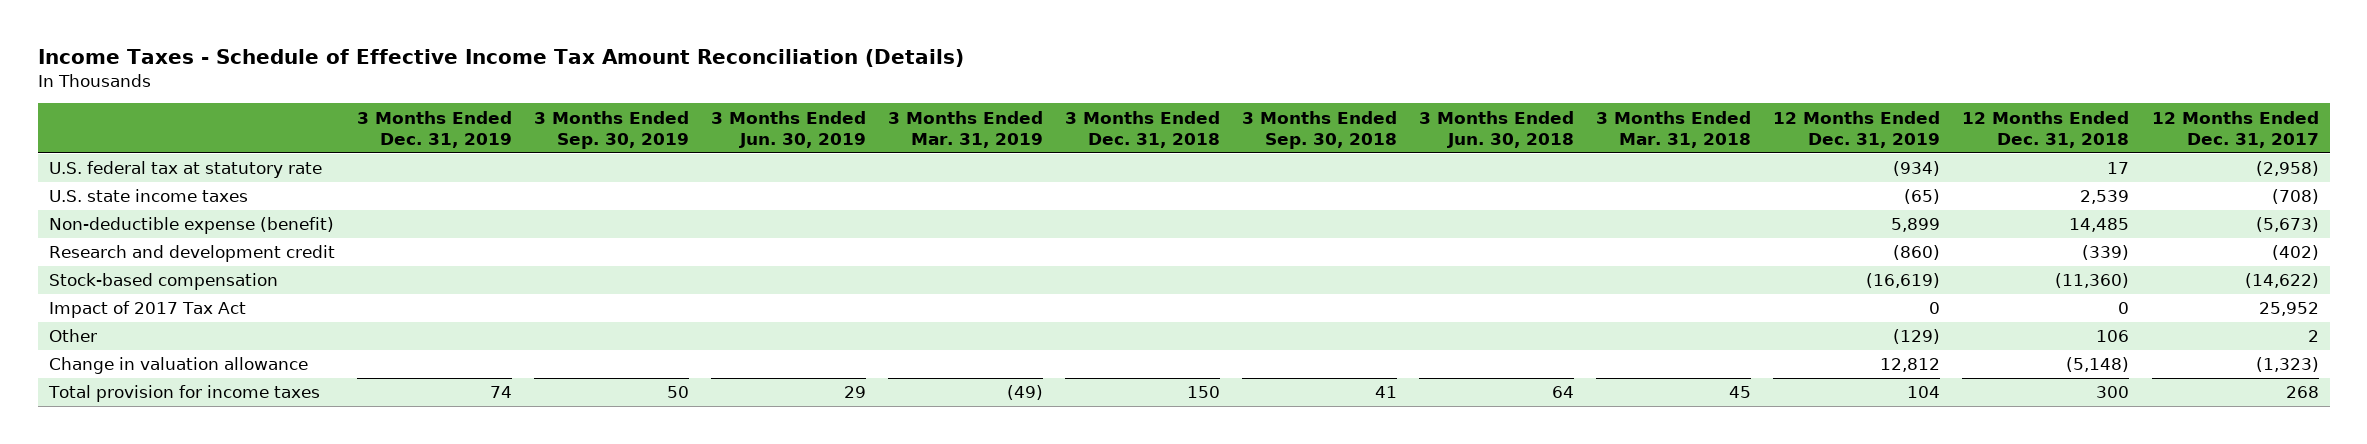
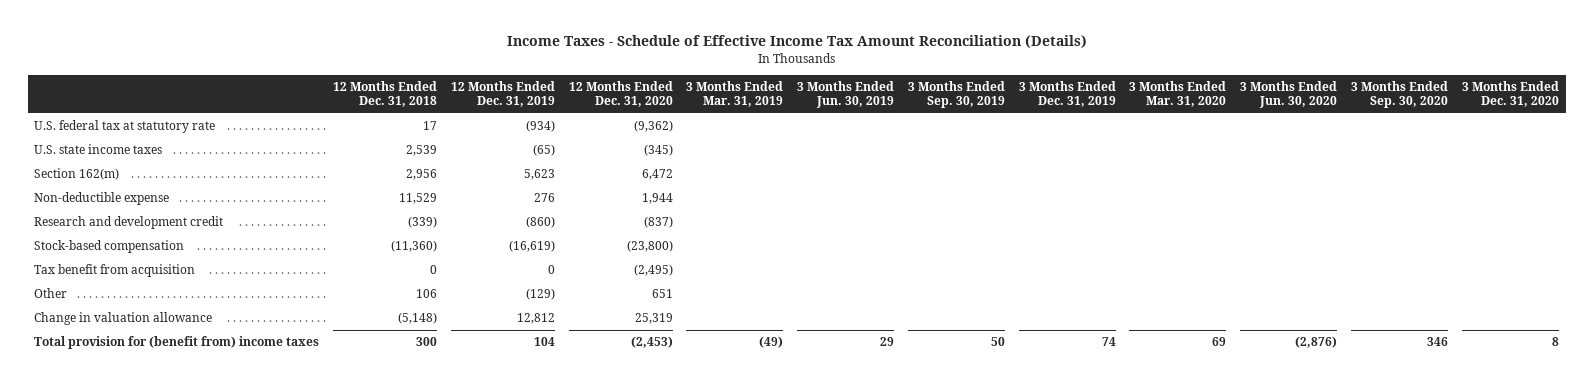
- | 3 Months Ended Dec. 31, 2019 | 3 Months Ended Sep. 30, 2019 | 3 Months Ended Jun. 30, 2019 | 3 Months Ended Mar. 31, 2019 | 3 Months Ended Dec. 31, 2018 | 3 Months Ended Sep. 30, 2018 | 3 Months Ended Jun. 30, 2018 | 3 Months Ended Mar. 31, 2018 | 12 Months Ended Dec. 31, 2019 | 12 Months Ended Dec. 31, 2018 | 12 Months Ended Dec. 31, 2017
+ | 12 Months Ended Dec. 31, 2018 | 12 Months Ended Dec. 31, 2019 | 12 Months Ended Dec. 31, 2020 | 3 Months Ended Mar. 31, 2019 | 3 Months Ended Jun. 30, 2019 | 3 Months Ended Sep. 30, 2019 | 3 Months Ended Dec. 31, 2019 | 3 Months Ended Mar. 31, 2020 | 3 Months Ended Jun. 30, 2020 | 3 Months Ended Sep. 30, 2020 | 3 Months Ended Dec. 31, 2020
- Non-deductible expense (benefit) | | | | | | | | | 5,899 | 14,485 | (5,673)
+ Section 162(m) | 2,956 | 5,623 | 6,472 | | | | | | | |
+ Non-deductible expense | 11,529 | 276 | 1,944 | | | | | | | |
- Impact of 2017 Tax Act | | | | | | | | | 0 | 0 | 25,952
+ Tax benefit from acquisition | 0 | 0 | (2,495) | | | | | | | |
- Total provision for income taxes | 74 | 50 | 29 | (49) | 150 | 41 | 64 | 45 | 104 | 300 | 268
+ Total provision for (benefit from) income taxes | 300 | 104 | (2,453) | (49) | 29 | 50 | 74 | 69 | (2,876) | 346 | 8

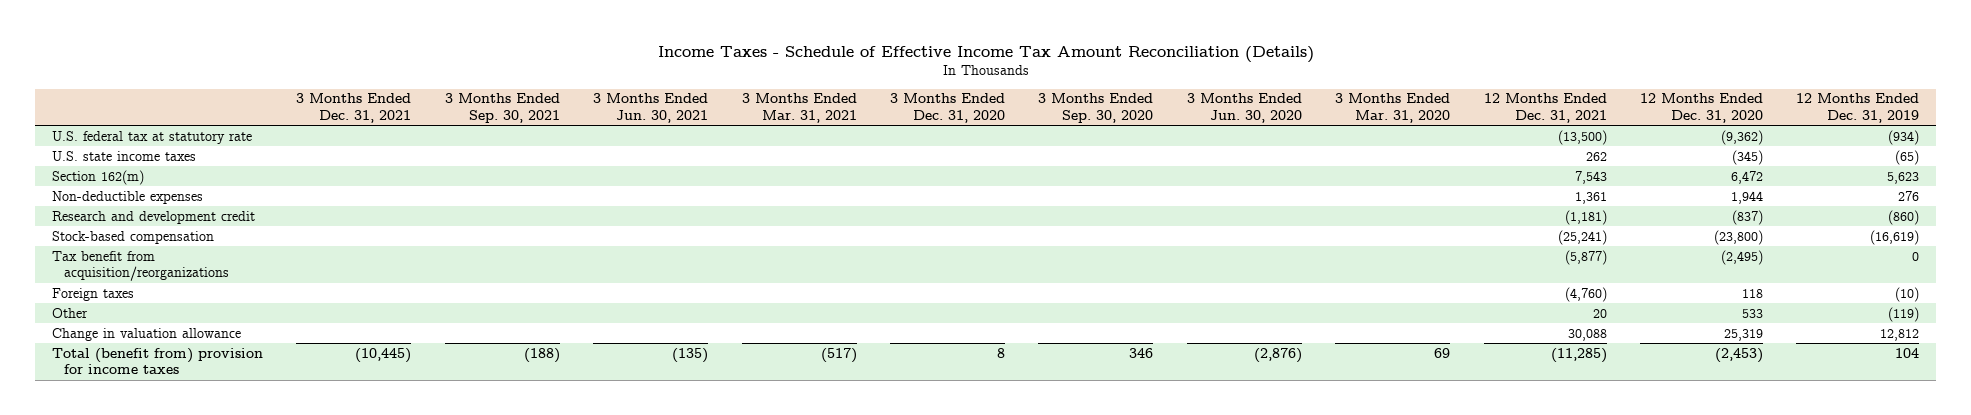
- | 12 Months Ended Dec. 31, 2018 | 12 Months Ended Dec. 31, 2019 | 12 Months Ended Dec. 31, 2020 | 3 Months Ended Mar. 31, 2019 | 3 Months Ended Jun. 30, 2019 | 3 Months Ended Sep. 30, 2019 | 3 Months Ended Dec. 31, 2019 | 3 Months Ended Mar. 31, 2020 | 3 Months Ended Jun. 30, 2020 | 3 Months Ended Sep. 30, 2020 | 3 Months Ended Dec. 31, 2020
+ | 3 Months Ended Dec. 31, 2021 | 3 Months Ended Sep. 30, 2021 | 3 Months Ended Jun. 30, 2021 | 3 Months Ended Mar. 31, 2021 | 3 Months Ended Dec. 31, 2020 | 3 Months Ended Sep. 30, 2020 | 3 Months Ended Jun. 30, 2020 | 3 Months Ended Mar. 31, 2020 | 12 Months Ended Dec. 31, 2021 | 12 Months Ended Dec. 31, 2020 | 12 Months Ended Dec. 31, 2019
- Non-deductible expense | 11,529 | 276 | 1,944 | | | | | | | |
+ Non-deductible expenses | | | | | | | | | 1,361 | 1,944 | 276
- Tax benefit from acquisition | 0 | 0 | (2,495) | | | | | | | |
- Other | 106 | (129) | 651 | | | | | | | |
+ Tax benefit from acquisition/reorganizations | | | | | | | | | (5,877) | (2,495) | 0
+ Foreign taxes | | | | | | | | | (4,760) | 118 | (10)
+ Other | | | | | | | | | 20 | 533 | (119)
- Total provision for (benefit from) income taxes | 300 | 104 | (2,453) | (49) | 29 | 50 | 74 | 69 | (2,876) | 346 | 8
+ Total (benefit from) provision for income taxes | (10,445) | (188) | (135) | (517) | 8 | 346 | (2,876) | 69 | (11,285) | (2,453) | 104

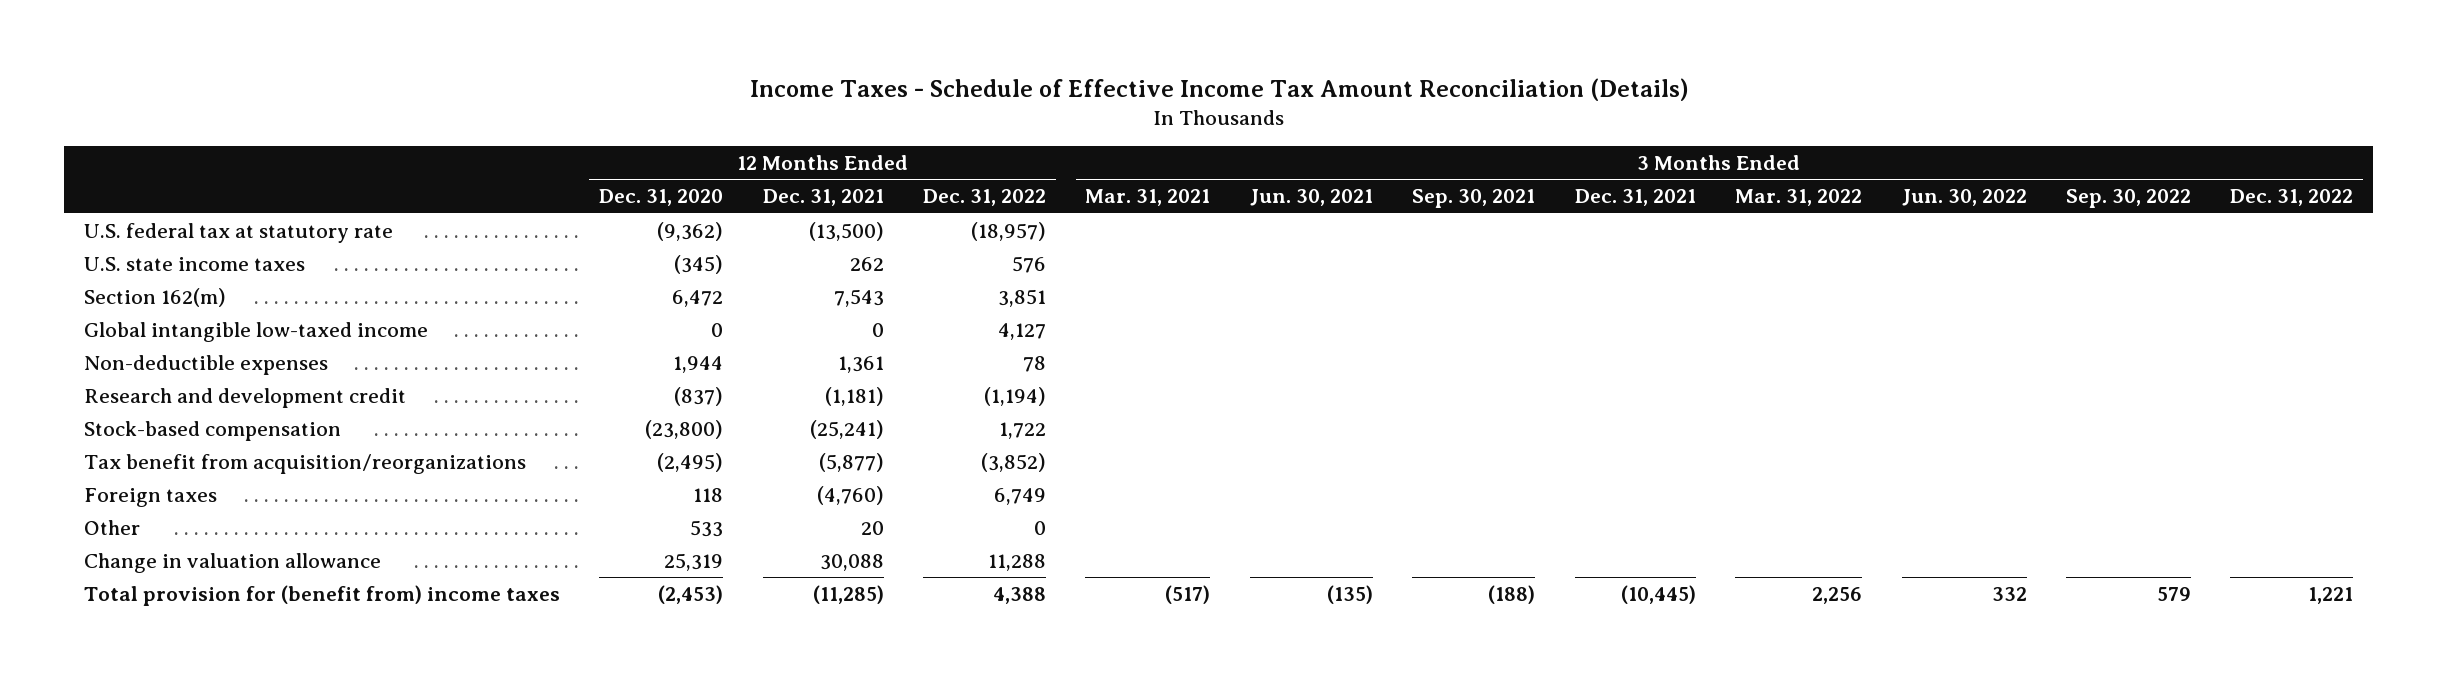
- | 3 Months Ended Dec. 31, 2021 | 3 Months Ended Sep. 30, 2021 | 3 Months Ended Jun. 30, 2021 | 3 Months Ended Mar. 31, 2021 | 3 Months Ended Dec. 31, 2020 | 3 Months Ended Sep. 30, 2020 | 3 Months Ended Jun. 30, 2020 | 3 Months Ended Mar. 31, 2020 | 12 Months Ended Dec. 31, 2021 | 12 Months Ended Dec. 31, 2020 | 12 Months Ended Dec. 31, 2019
+ | 12 Months Ended Dec. 31, 2020 | 12 Months Ended Dec. 31, 2021 | 12 Months Ended Dec. 31, 2022 | 3 Months Ended Mar. 31, 2021 | 3 Months Ended Jun. 30, 2021 | 3 Months Ended Sep. 30, 2021 | 3 Months Ended Dec. 31, 2021 | 3 Months Ended Mar. 31, 2022 | 3 Months Ended Jun. 30, 2022 | 3 Months Ended Sep. 30, 2022 | 3 Months Ended Dec. 31, 2022
+ Global intangible low-taxed income | 0 | 0 | 4,127 | | | | | | | |
- Total (benefit from) provision for income taxes | (10,445) | (188) | (135) | (517) | 8 | 346 | (2,876) | 69 | (11,285) | (2,453) | 104
+ Total provision for (benefit from) income taxes | (2,453) | (11,285) | 4,388 | (517) | (135) | (188) | (10,445) | 2,256 | 332 | 579 | 1,221

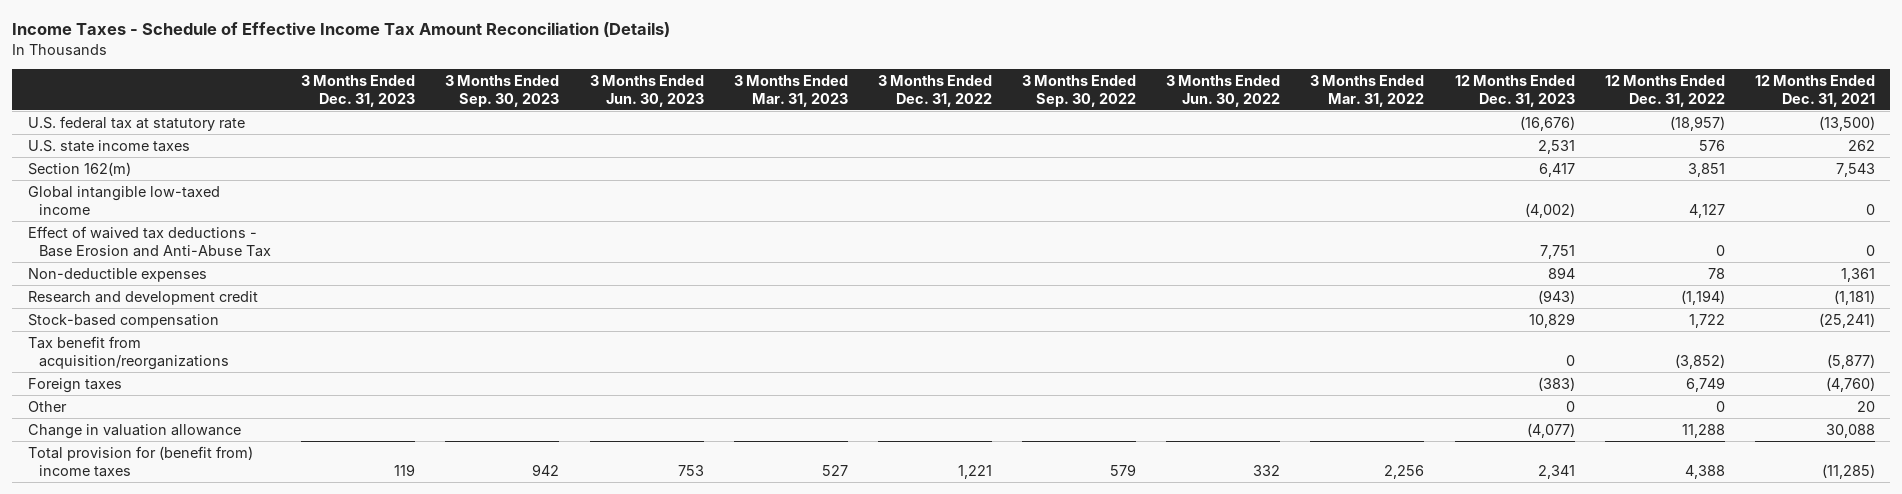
- | 12 Months Ended Dec. 31, 2020 | 12 Months Ended Dec. 31, 2021 | 12 Months Ended Dec. 31, 2022 | 3 Months Ended Mar. 31, 2021 | 3 Months Ended Jun. 30, 2021 | 3 Months Ended Sep. 30, 2021 | 3 Months Ended Dec. 31, 2021 | 3 Months Ended Mar. 31, 2022 | 3 Months Ended Jun. 30, 2022 | 3 Months Ended Sep. 30, 2022 | 3 Months Ended Dec. 31, 2022
+ | 3 Months Ended Dec. 31, 2023 | 3 Months Ended Sep. 30, 2023 | 3 Months Ended Jun. 30, 2023 | 3 Months Ended Mar. 31, 2023 | 3 Months Ended Dec. 31, 2022 | 3 Months Ended Sep. 30, 2022 | 3 Months Ended Jun. 30, 2022 | 3 Months Ended Mar. 31, 2022 | 12 Months Ended Dec. 31, 2023 | 12 Months Ended Dec. 31, 2022 | 12 Months Ended Dec. 31, 2021
+ Effect of waived tax deductions - Base Erosion and Anti-Abuse Tax | | | | | | | | | 7,751 | 0 | 0

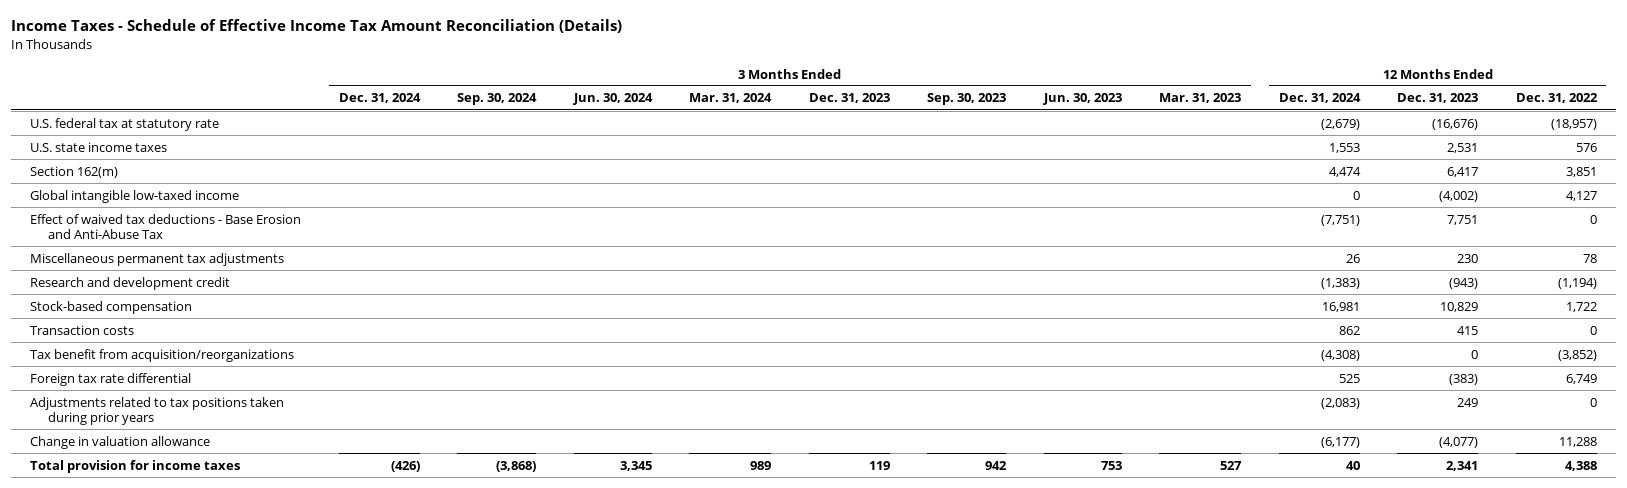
- | 3 Months Ended Dec. 31, 2023 | 3 Months Ended Sep. 30, 2023 | 3 Months Ended Jun. 30, 2023 | 3 Months Ended Mar. 31, 2023 | 3 Months Ended Dec. 31, 2022 | 3 Months Ended Sep. 30, 2022 | 3 Months Ended Jun. 30, 2022 | 3 Months Ended Mar. 31, 2022 | 12 Months Ended Dec. 31, 2023 | 12 Months Ended Dec. 31, 2022 | 12 Months Ended Dec. 31, 2021
+ | 3 Months Ended Dec. 31, 2024 | 3 Months Ended Sep. 30, 2024 | 3 Months Ended Jun. 30, 2024 | 3 Months Ended Mar. 31, 2024 | 3 Months Ended Dec. 31, 2023 | 3 Months Ended Sep. 30, 2023 | 3 Months Ended Jun. 30, 2023 | 3 Months Ended Mar. 31, 2023 | 12 Months Ended Dec. 31, 2024 | 12 Months Ended Dec. 31, 2023 | 12 Months Ended Dec. 31, 2022
- Non-deductible expenses | | | | | | | | | 894 | 78 | 1,361
+ Miscellaneous permanent tax adjustments | | | | | | | | | 26 | 230 | 78
+ Transaction costs | | | | | | | | | 862 | 415 | 0
- Foreign taxes | | | | | | | | | (383) | 6,749 | (4,760)
- Other | | | | | | | | | 0 | 0 | 20
+ Foreign tax rate differential | | | | | | | | | 525 | (383) | 6,749
+ Adjustments related to tax positions taken during prior years | | | | | | | | | (2,083) | 249 | 0
- Total provision for (benefit from) income taxes | 119 | 942 | 753 | 527 | 1,221 | 579 | 332 | 2,256 | 2,341 | 4,388 | (11,285)
+ Total provision for income taxes | (426) | (3,868) | 3,345 | 989 | 119 | 942 | 753 | 527 | 40 | 2,341 | 4,388

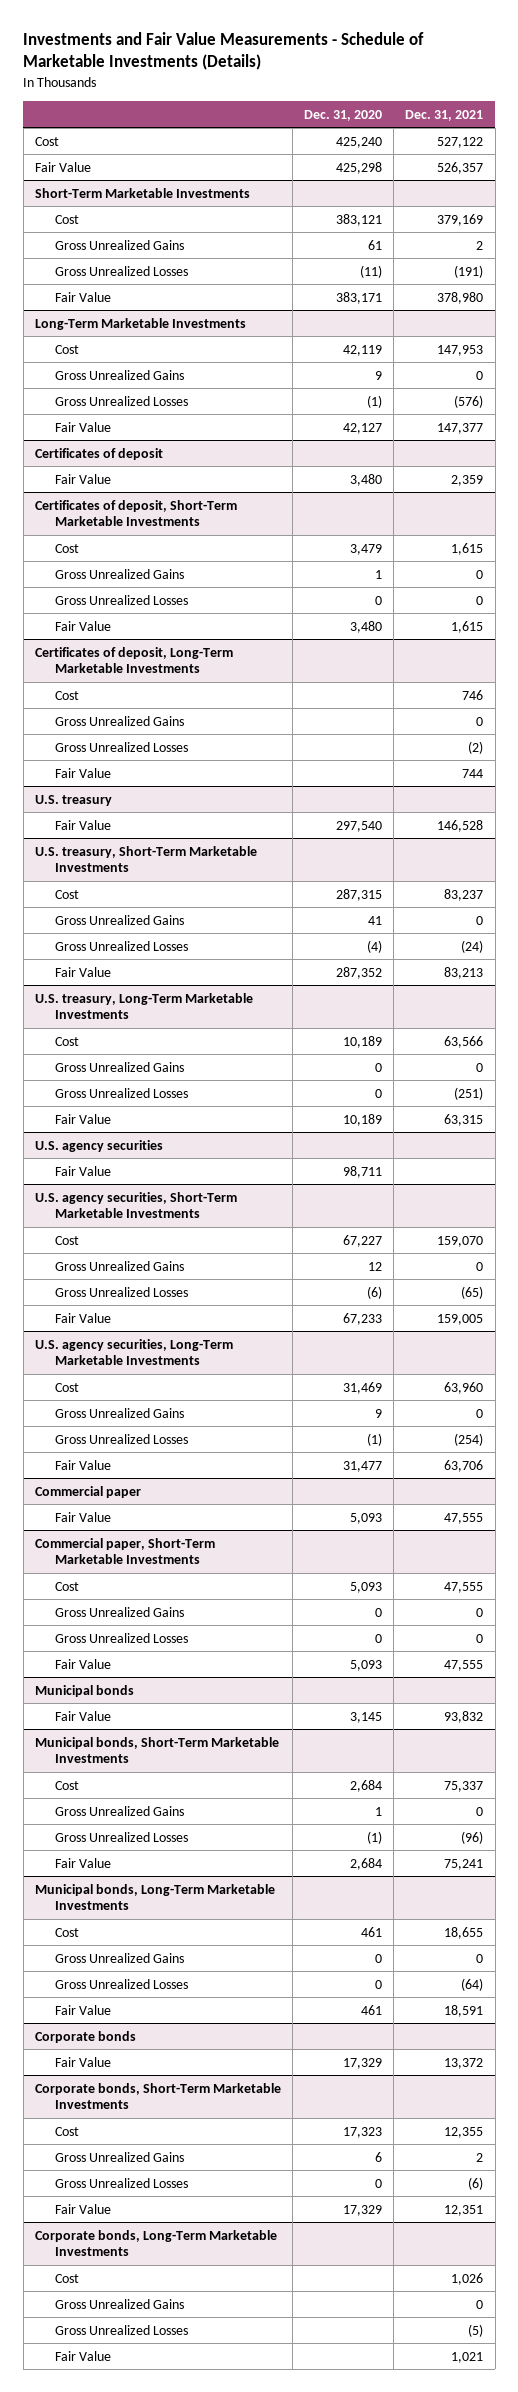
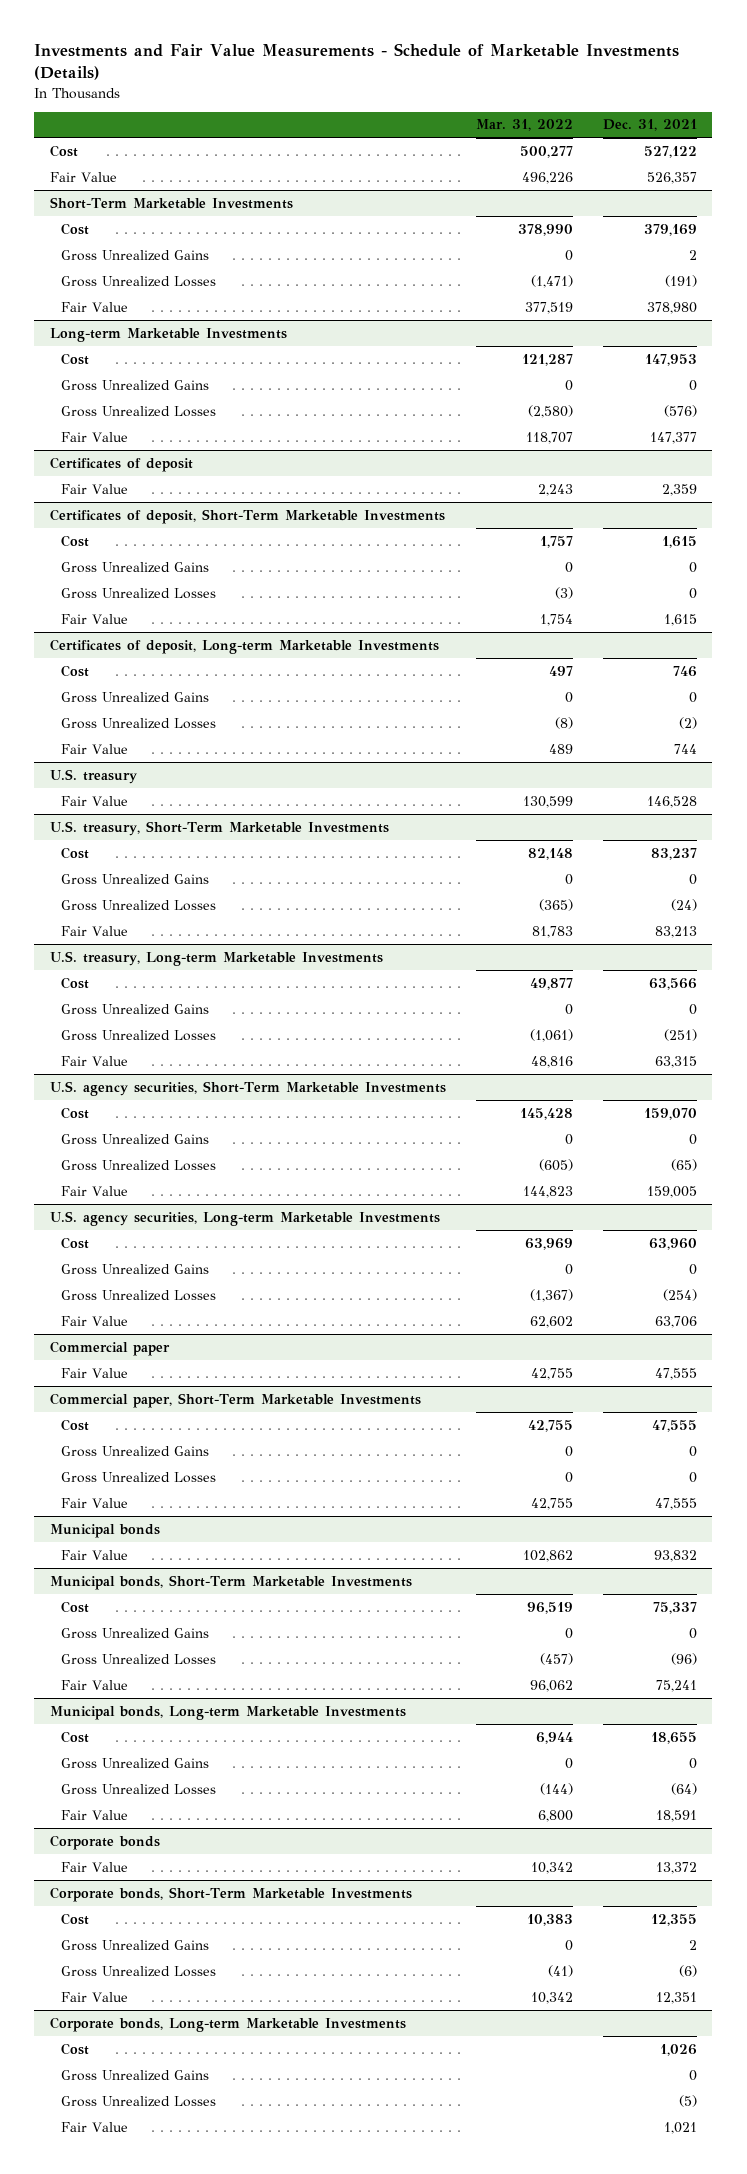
- | Dec. 31, 2020 | Dec. 31, 2021
+ | Mar. 31, 2022 | Dec. 31, 2021
- Long-Term Marketable Investments
+ Long-term Marketable Investments
- Certificates of deposit, Long-Term Marketable Investments
+ Certificates of deposit, Long-term Marketable Investments
- U.S. treasury, Long-Term Marketable Investments
+ U.S. treasury, Long-term Marketable Investments
- U.S. agency securities
- Fair Value | 98,711 |
- U.S. agency securities, Long-Term Marketable Investments
+ U.S. agency securities, Long-term Marketable Investments
- Municipal bonds, Long-Term Marketable Investments
+ Municipal bonds, Long-term Marketable Investments
- Corporate bonds, Long-Term Marketable Investments
+ Corporate bonds, Long-term Marketable Investments

